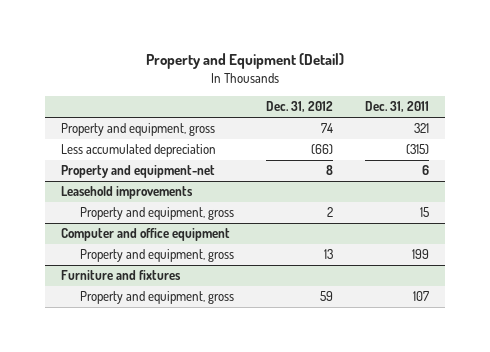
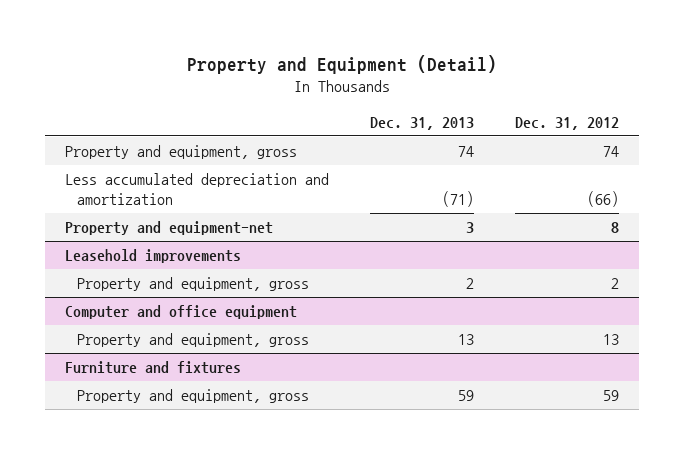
- | Dec. 31, 2012 | Dec. 31, 2011
+ | Dec. 31, 2013 | Dec. 31, 2012
- Less accumulated depreciation | (66) | (315)
+ Less accumulated depreciation and amortization | (71) | (66)

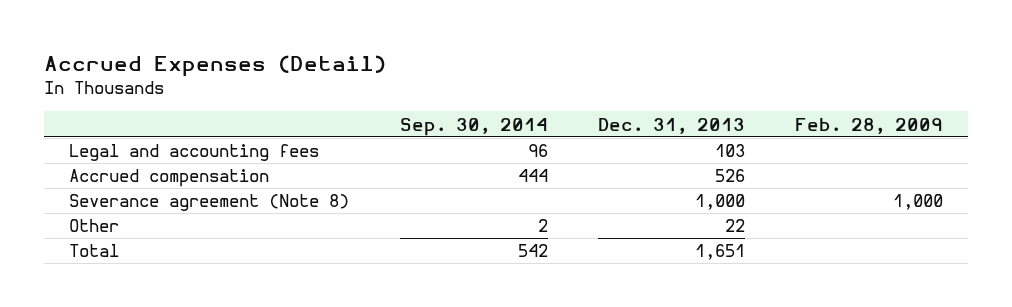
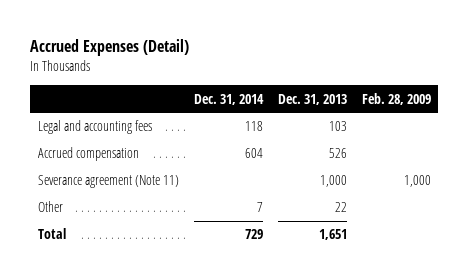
- | Sep. 30, 2014 | Dec. 31, 2013 | Feb. 28, 2009
+ | Dec. 31, 2014 | Dec. 31, 2013 | Feb. 28, 2009
- Severance agreement (Note 8) | | 1,000 | 1,000
+ Severance agreement (Note 11) | | 1,000 | 1,000

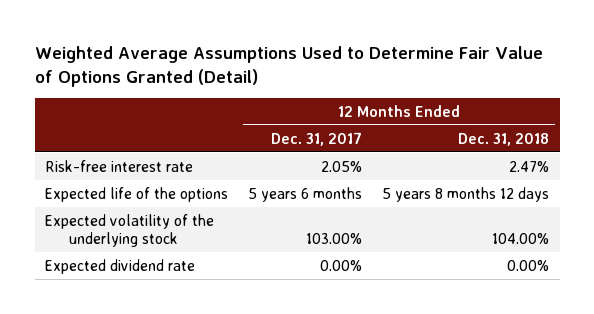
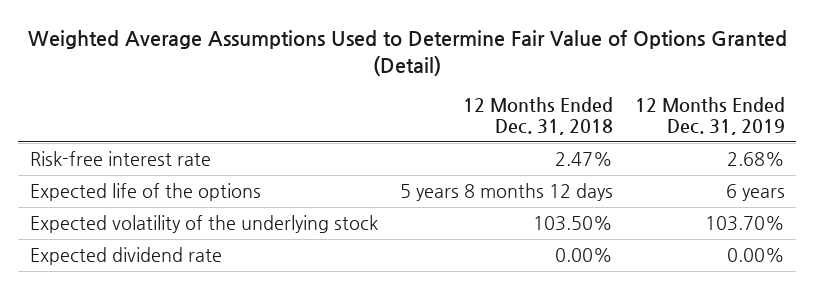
- | 12 Months Ended Dec. 31, 2017 | 12 Months Ended Dec. 31, 2018
+ | 12 Months Ended Dec. 31, 2018 | 12 Months Ended Dec. 31, 2019
- Expected volatility of the underlying stock | 103.00% | 104.00%
+ Expected volatility of the underlying stock | 103.50% | 103.70%

